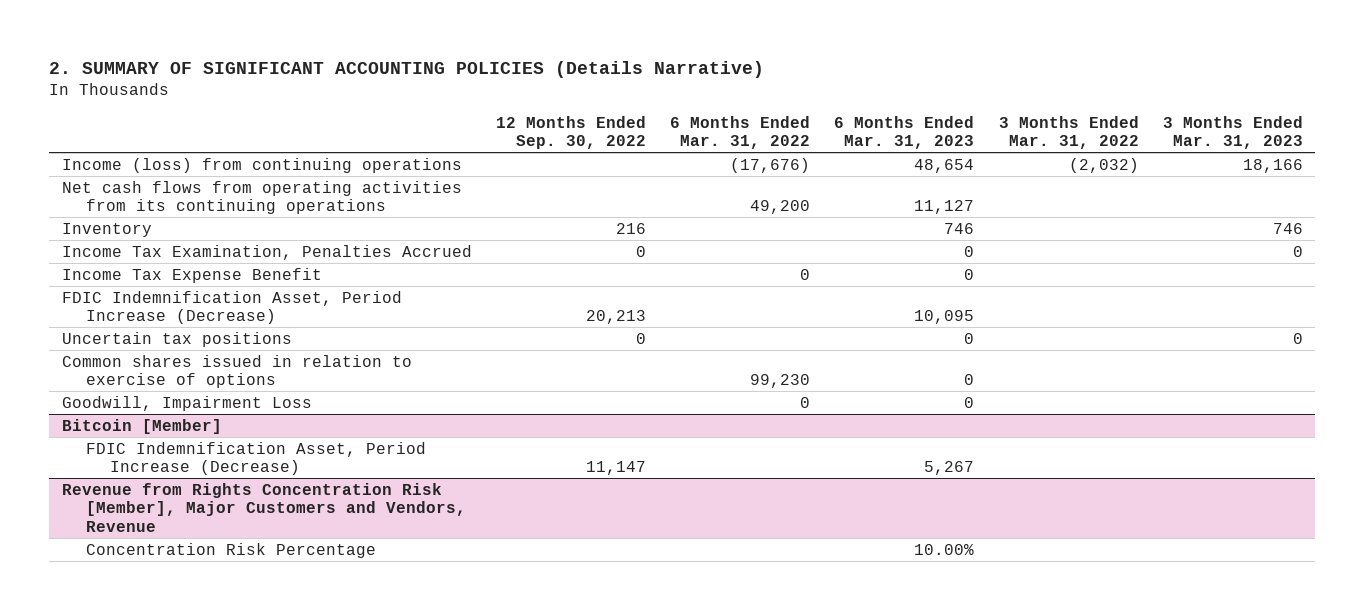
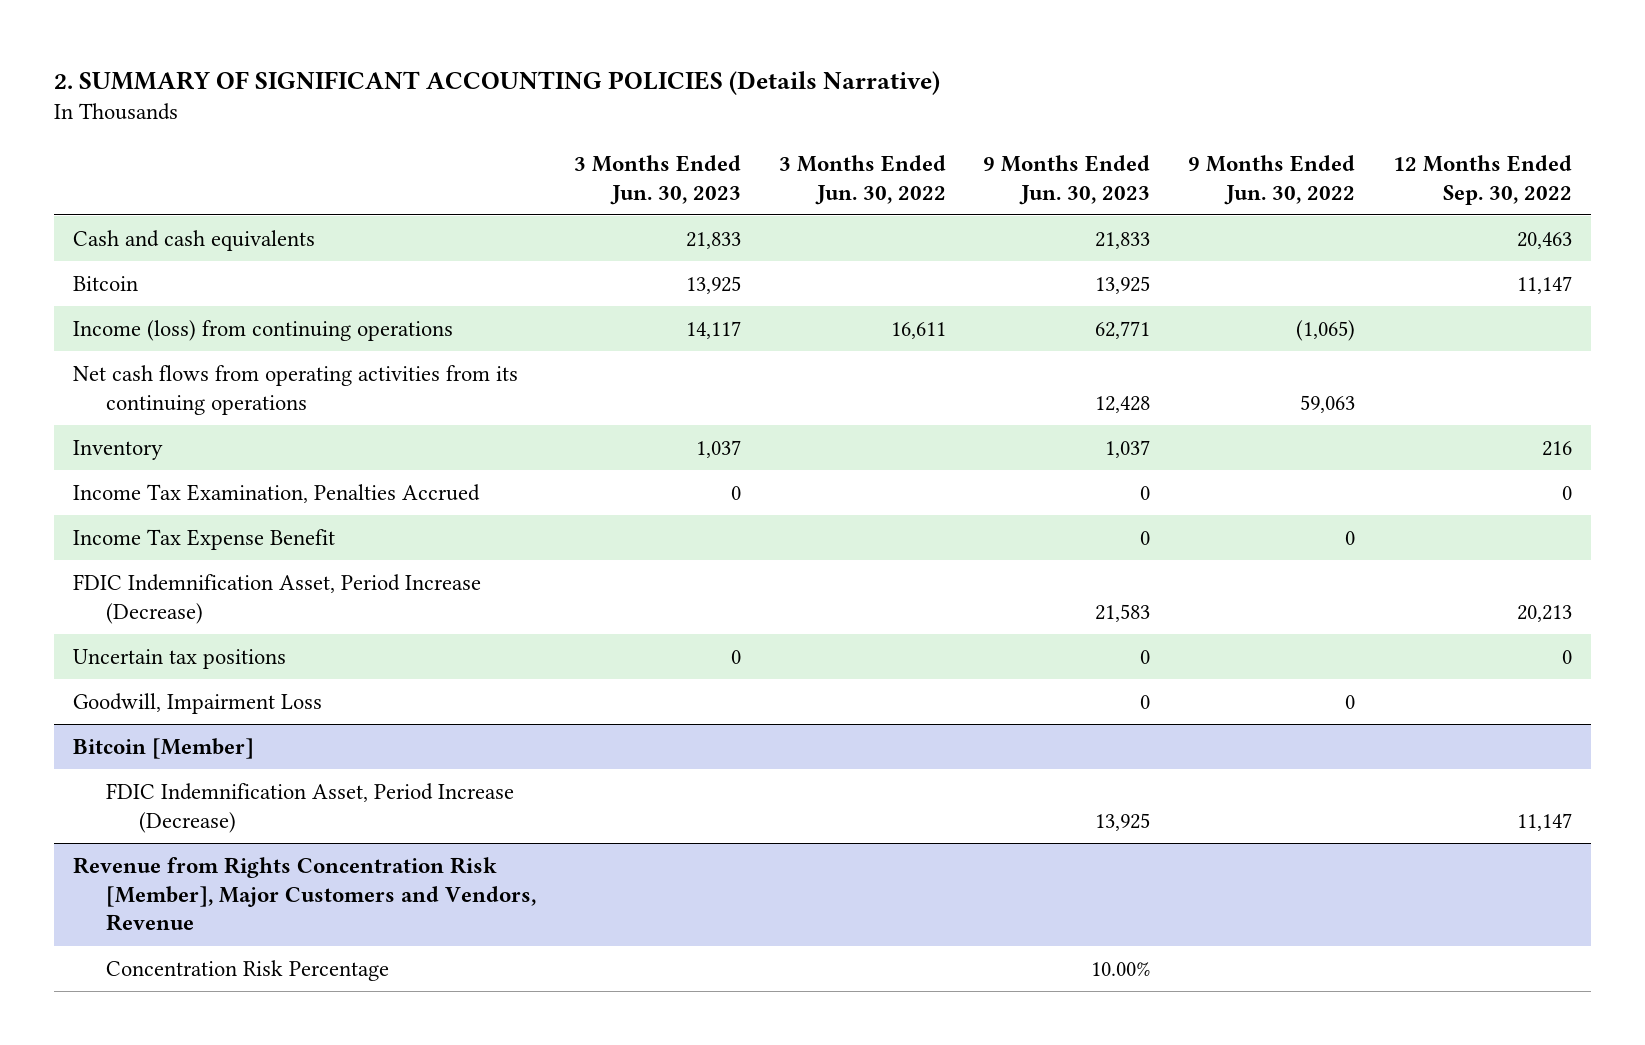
- | 12 Months Ended Sep. 30, 2022 | 6 Months Ended Mar. 31, 2022 | 6 Months Ended Mar. 31, 2023 | 3 Months Ended Mar. 31, 2022 | 3 Months Ended Mar. 31, 2023
+ | 3 Months Ended Jun. 30, 2023 | 3 Months Ended Jun. 30, 2022 | 9 Months Ended Jun. 30, 2023 | 9 Months Ended Jun. 30, 2022 | 12 Months Ended Sep. 30, 2022
+ Cash and cash equivalents | 21,833 | | 21,833 | | 20,463
+ Bitcoin | 13,925 | | 13,925 | | 11,147
- Common shares issued in relation to exercise of options | | 99,230 | 0 | |

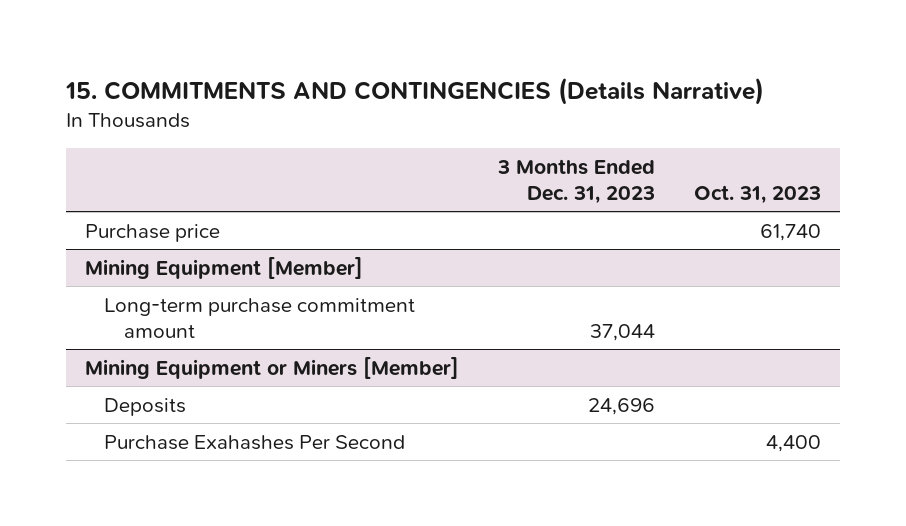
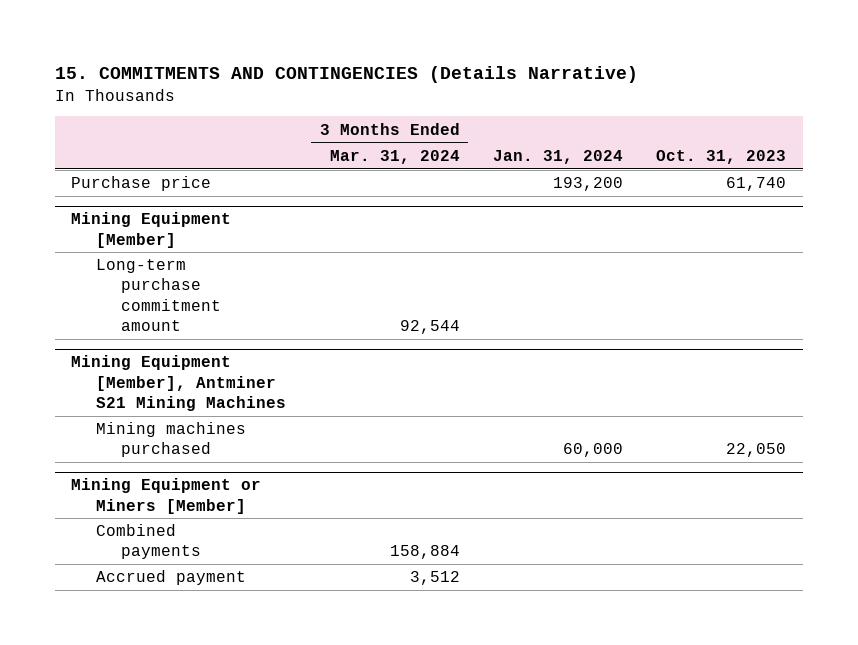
- | 3 Months Ended Dec. 31, 2023 | Oct. 31, 2023
+ | 3 Months Ended Mar. 31, 2024 | Jan. 31, 2024 | Oct. 31, 2023
+ Mining Equipment [Member], Antminer S21 Mining Machines
+ Mining machines purchased | | 60,000 | 22,050
@ Mining Equipment or Miners [Member]
- Deposits | 24,696 |
- Purchase Exahashes Per Second | | 4,400
+ Combined payments | 158,884 | |
+ Accrued payment | 3,512 | |

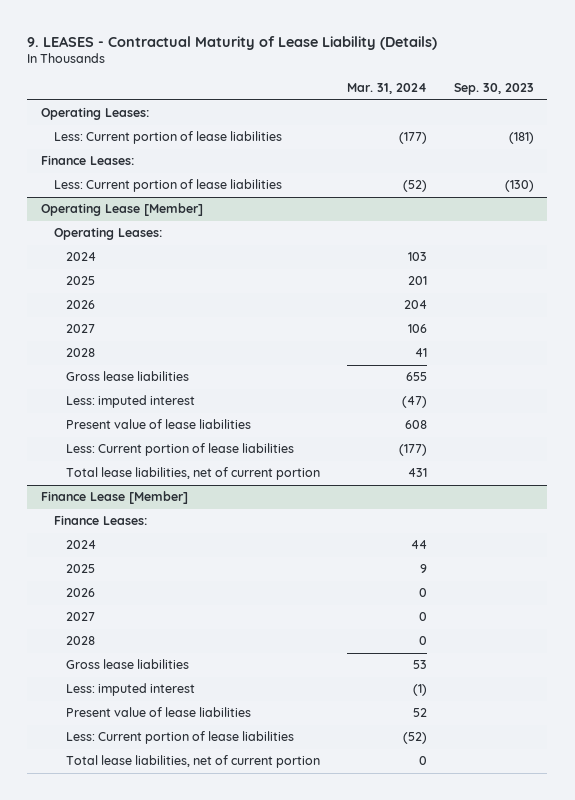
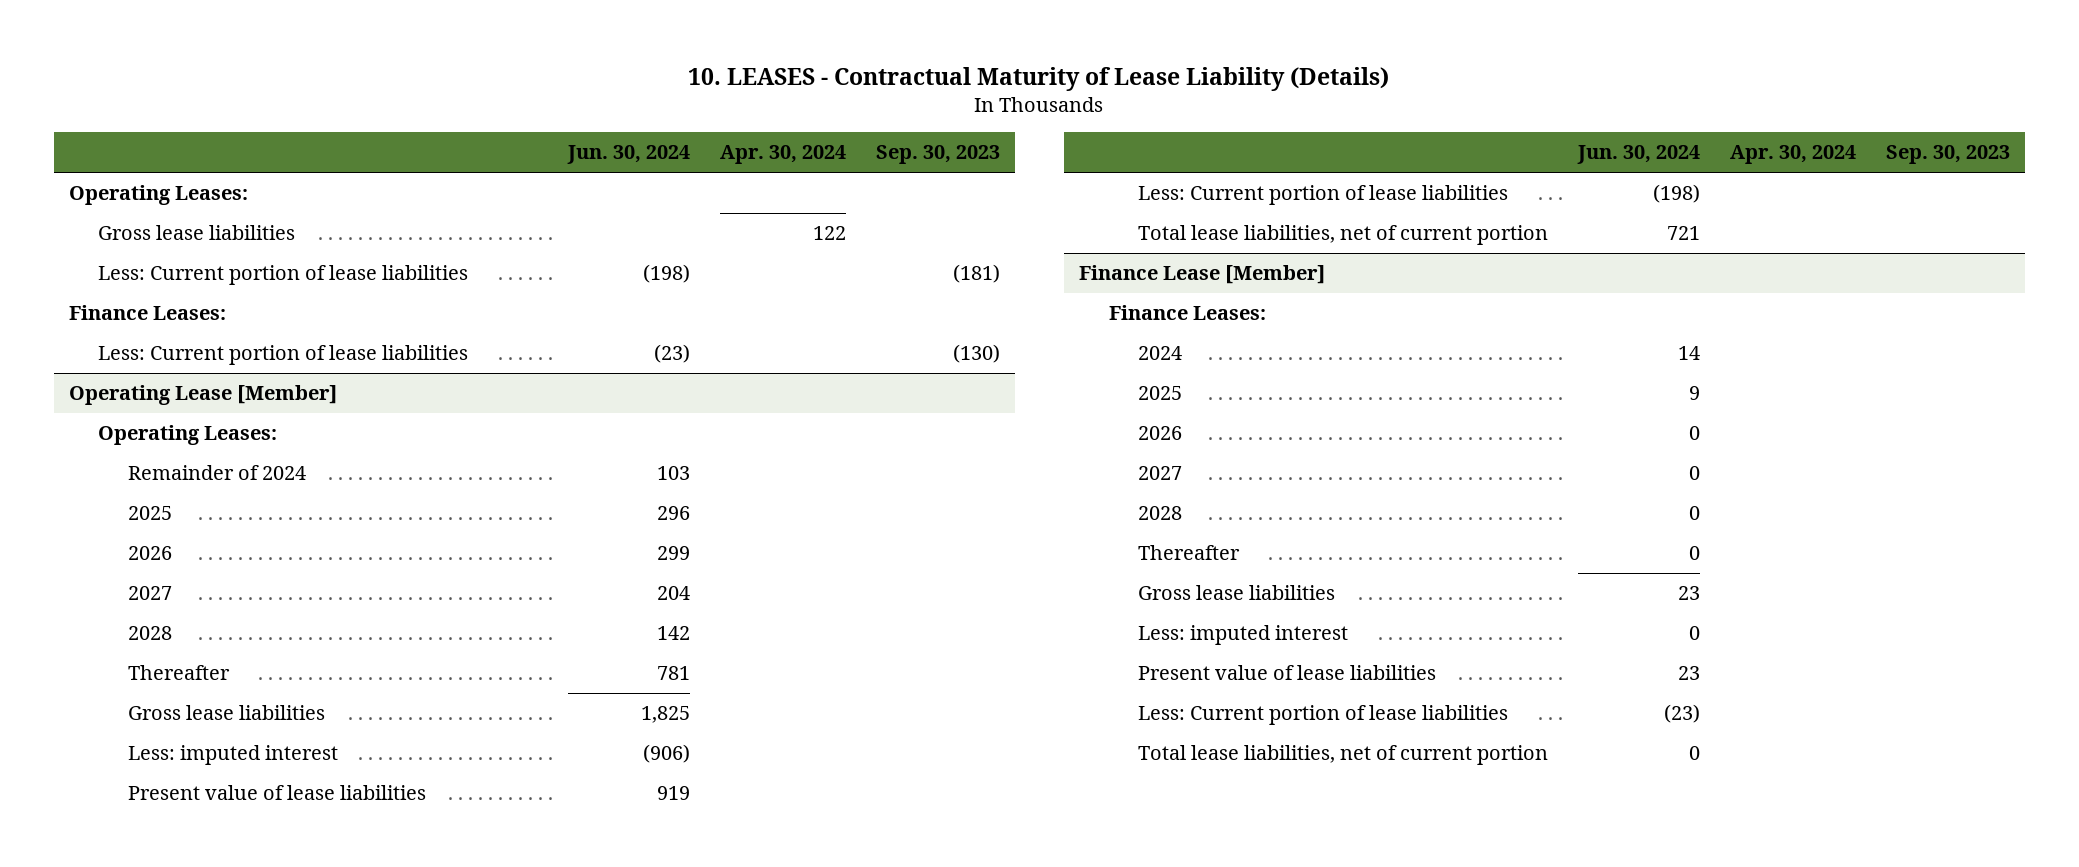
- 9. LEASES - Contractual Maturity of Lease Liability (Details)
+ 10. LEASES - Contractual Maturity of Lease Liability (Details)
- | Mar. 31, 2024 | Sep. 30, 2023
+ | Jun. 30, 2024 | Apr. 30, 2024 | Sep. 30, 2023
+ Gross lease liabilities | | 122 |
@ Operating Lease [Member]
- 2024 | 103 |
+ Remainder of 2024 | 103 | |
+ Thereafter | 781 | |
@ Finance Lease [Member]
+ Thereafter | 0 | |

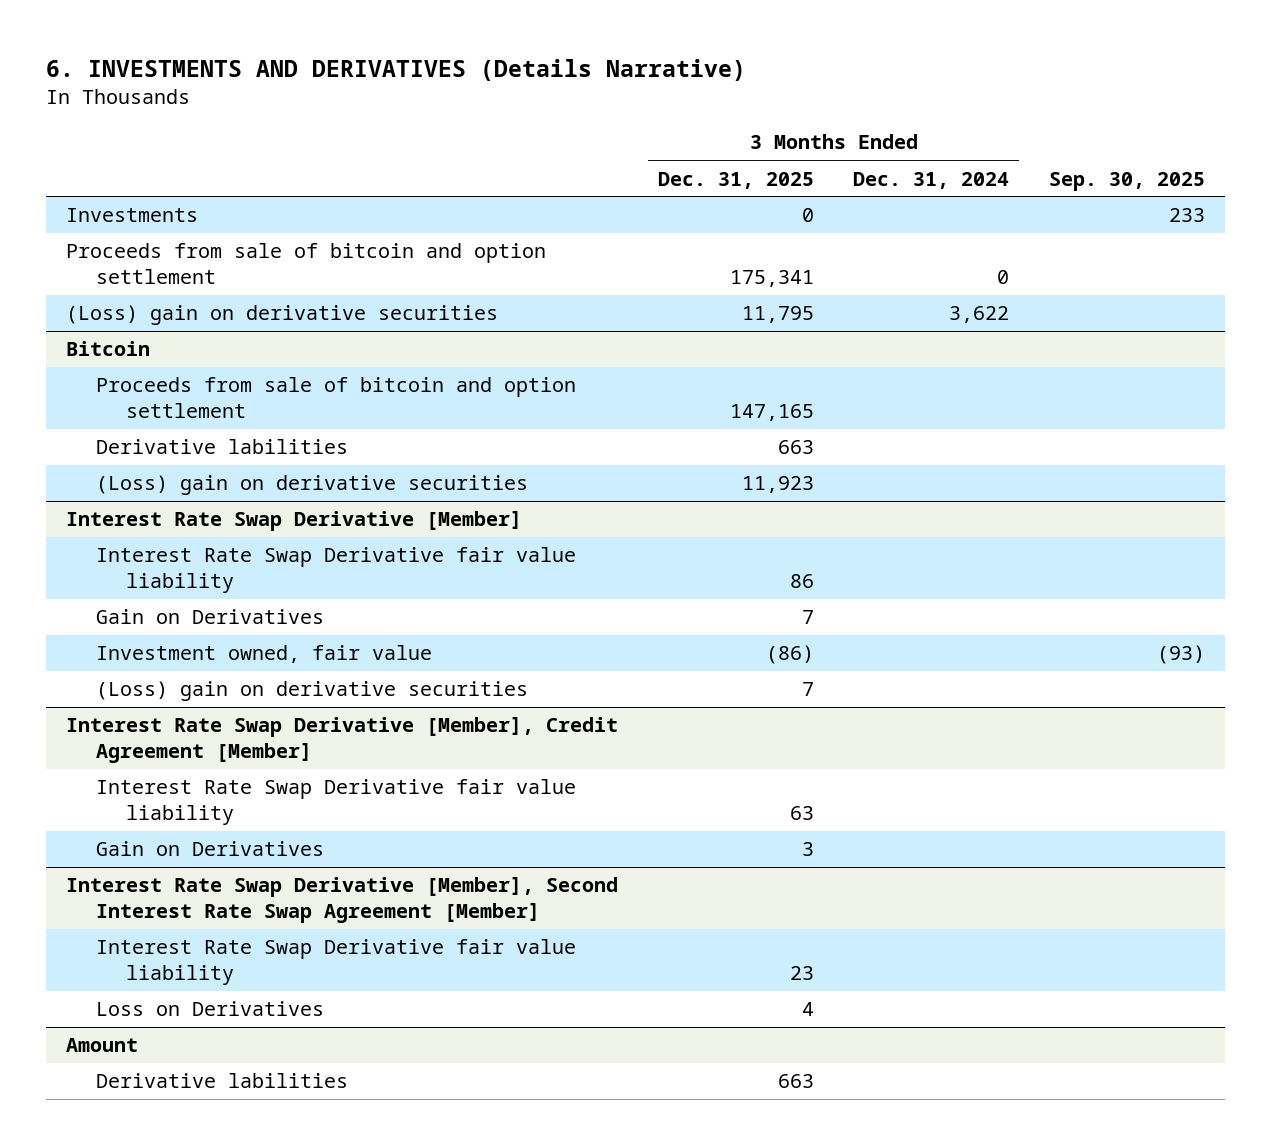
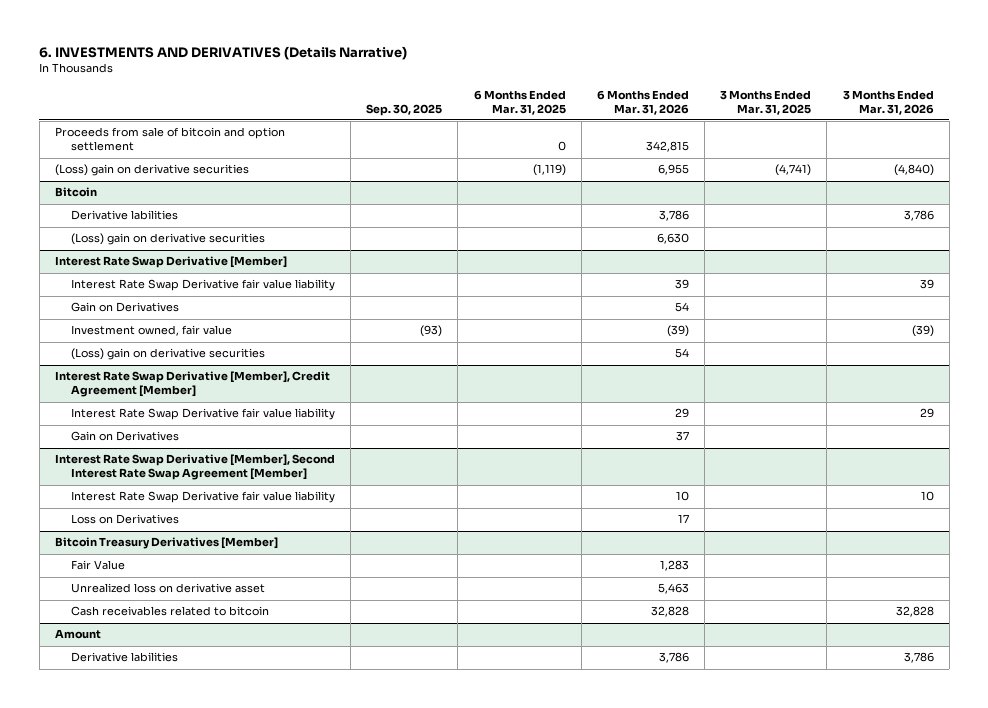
- | 3 Months Ended Dec. 31, 2025 | 3 Months Ended Dec. 31, 2024 | Sep. 30, 2025
+ | Sep. 30, 2025 | 6 Months Ended Mar. 31, 2025 | 6 Months Ended Mar. 31, 2026 | 3 Months Ended Mar. 31, 2025 | 3 Months Ended Mar. 31, 2026
- Investments | 0 | | 233
@ Bitcoin
- Proceeds from sale of bitcoin and option settlement | 147,165 | |
+ Bitcoin Treasury Derivatives [Member]
+ Fair Value | | | 1,283 | |
+ Unrealized loss on derivative asset | | | 5,463 | |
+ Cash receivables related to bitcoin | | | 32,828 | | 32,828

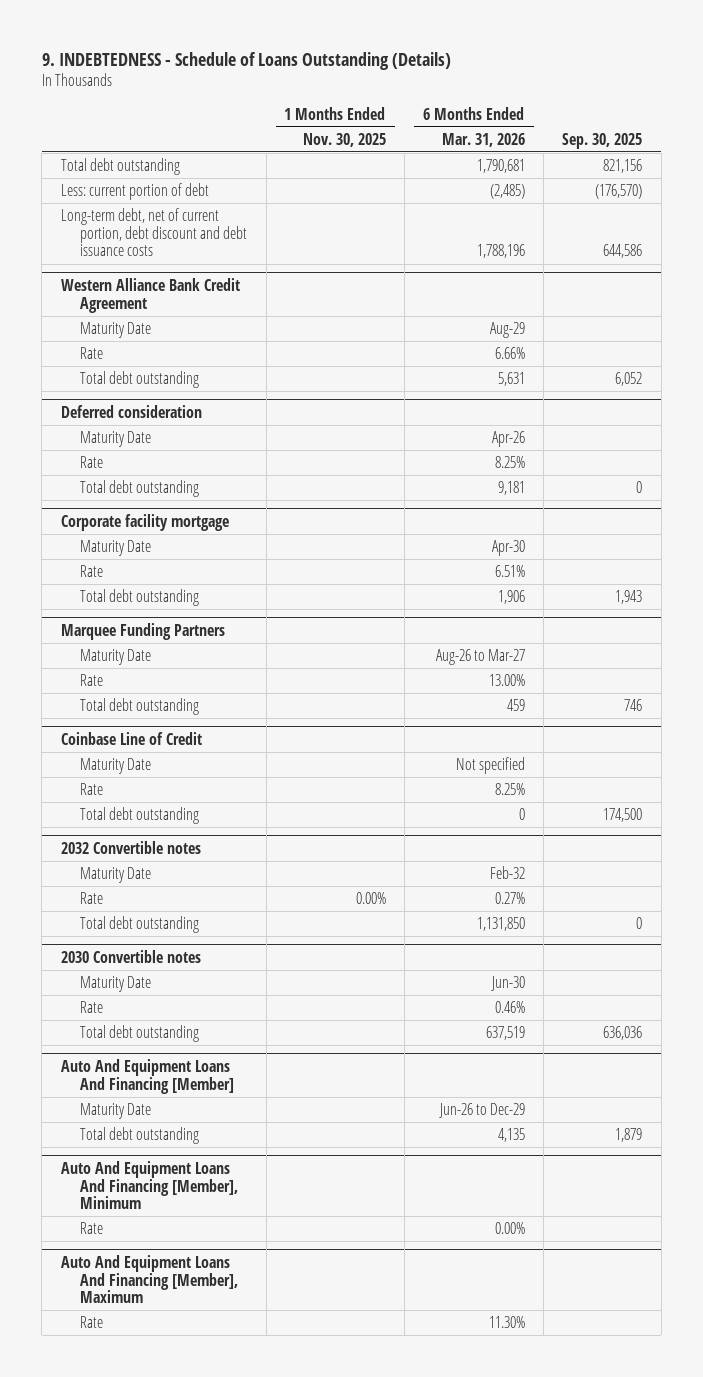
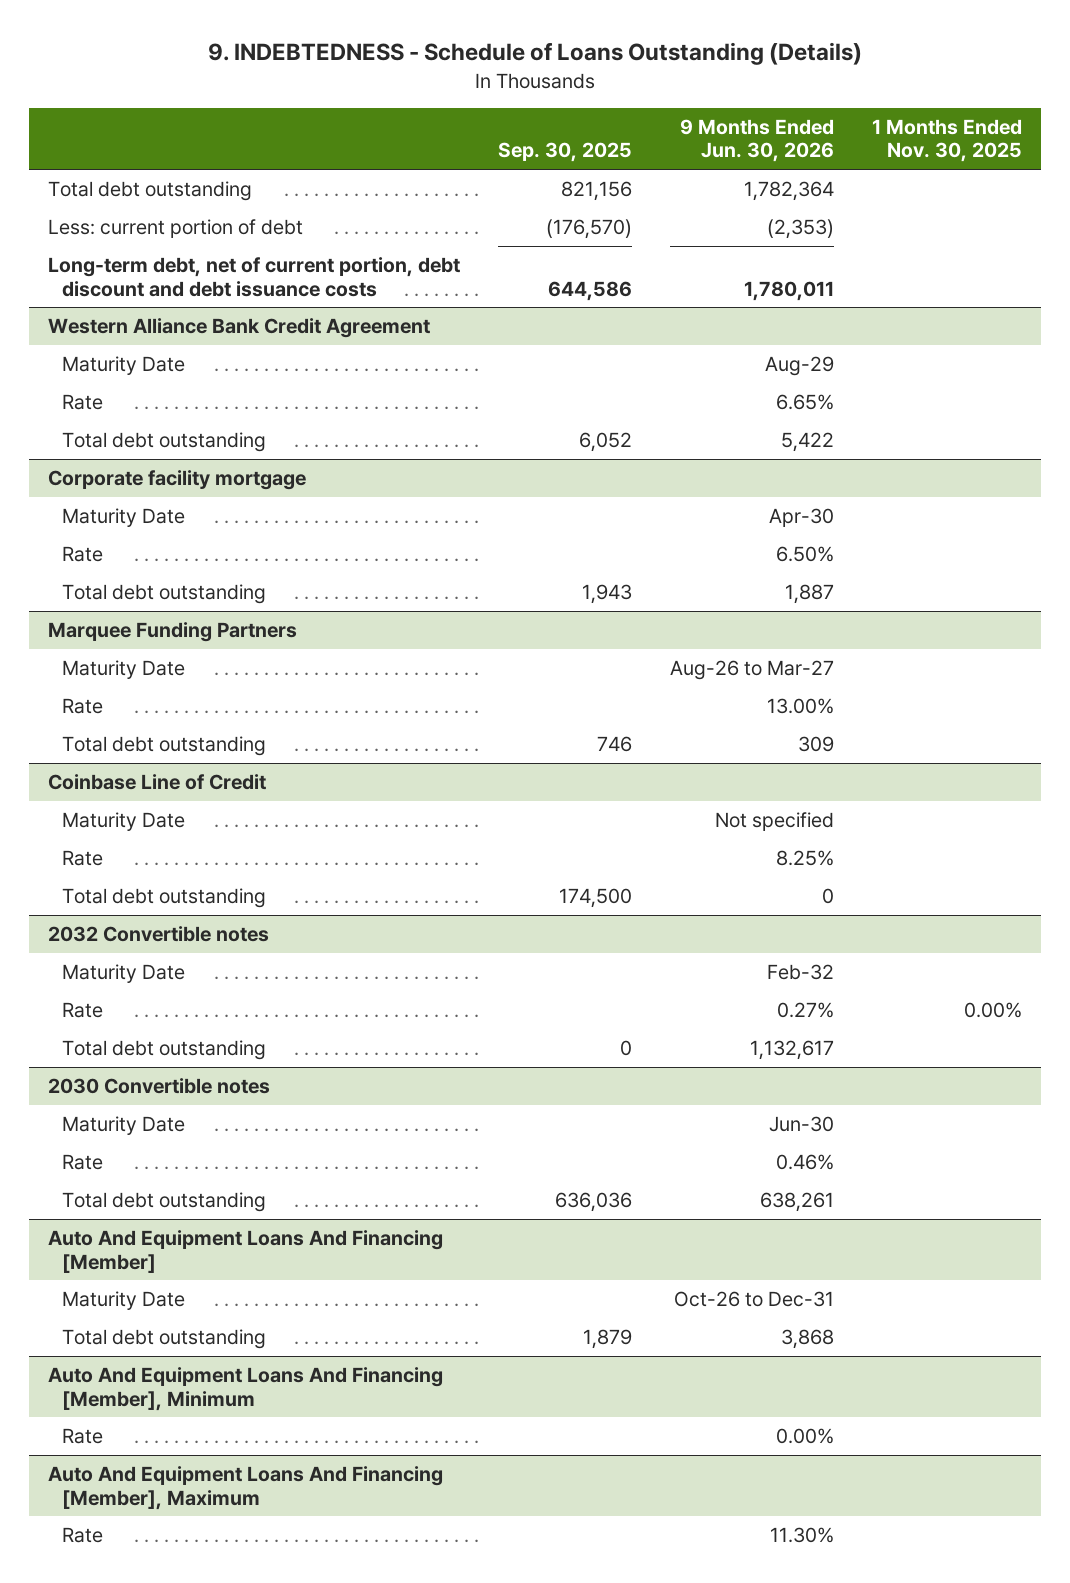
- | 1 Months Ended Nov. 30, 2025 | 6 Months Ended Mar. 31, 2026 | Sep. 30, 2025
+ | Sep. 30, 2025 | 9 Months Ended Jun. 30, 2026 | 1 Months Ended Nov. 30, 2025
- Deferred consideration
- Maturity Date | | Apr-26 |
- Rate | | 8.25% |
- Total debt outstanding | | 9,181 | 0

